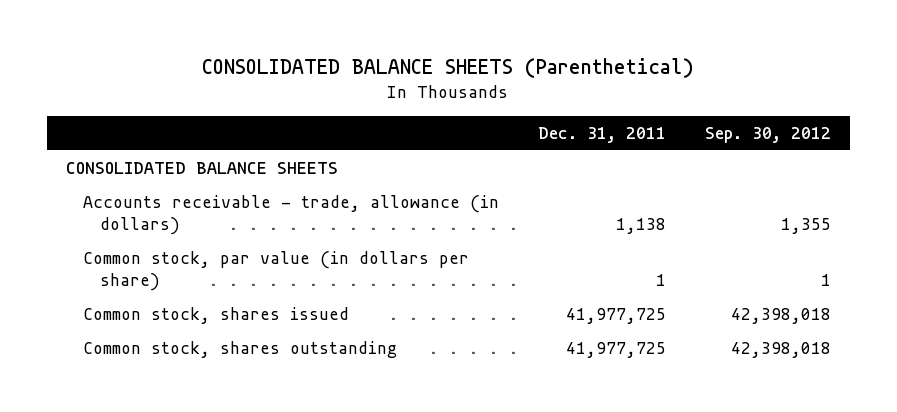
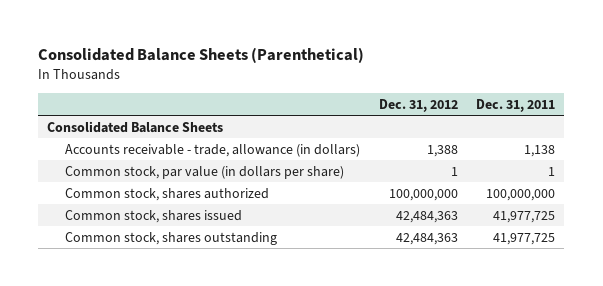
- CONSOLIDATED BALANCE SHEETS (Parenthetical)
+ Consolidated Balance Sheets (Parenthetical)
- | Dec. 31, 2011 | Sep. 30, 2012
+ | Dec. 31, 2012 | Dec. 31, 2011
- CONSOLIDATED BALANCE SHEETS
+ Consolidated Balance Sheets
+ Common stock, shares authorized | 100,000,000 | 100,000,000

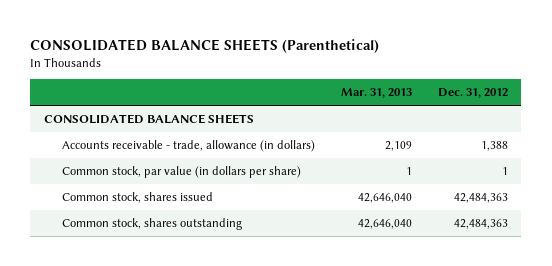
- Consolidated Balance Sheets (Parenthetical)
+ CONSOLIDATED BALANCE SHEETS (Parenthetical)
- | Dec. 31, 2012 | Dec. 31, 2011
+ | Mar. 31, 2013 | Dec. 31, 2012
- Consolidated Balance Sheets
+ CONSOLIDATED BALANCE SHEETS
- Common stock, shares authorized | 100,000,000 | 100,000,000

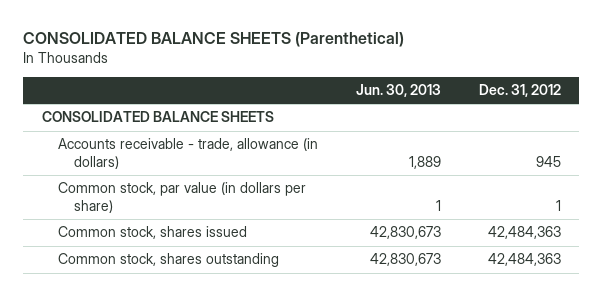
- | Mar. 31, 2013 | Dec. 31, 2012
+ | Jun. 30, 2013 | Dec. 31, 2012
- Accounts receivable - trade, allowance (in dollars) | 2,109 | 1,388
+ Accounts receivable - trade, allowance (in dollars) | 1,889 | 945

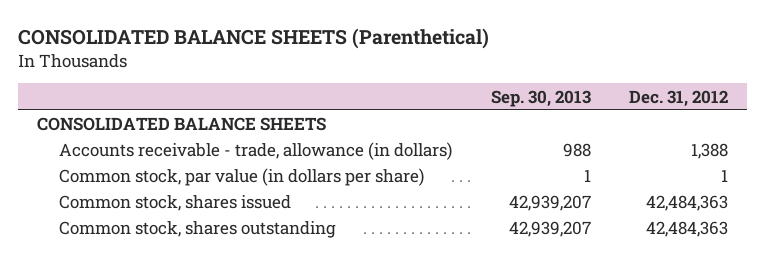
- | Jun. 30, 2013 | Dec. 31, 2012
+ | Sep. 30, 2013 | Dec. 31, 2012
- Accounts receivable - trade, allowance (in dollars) | 1,889 | 945
+ Accounts receivable - trade, allowance (in dollars) | 988 | 1,388

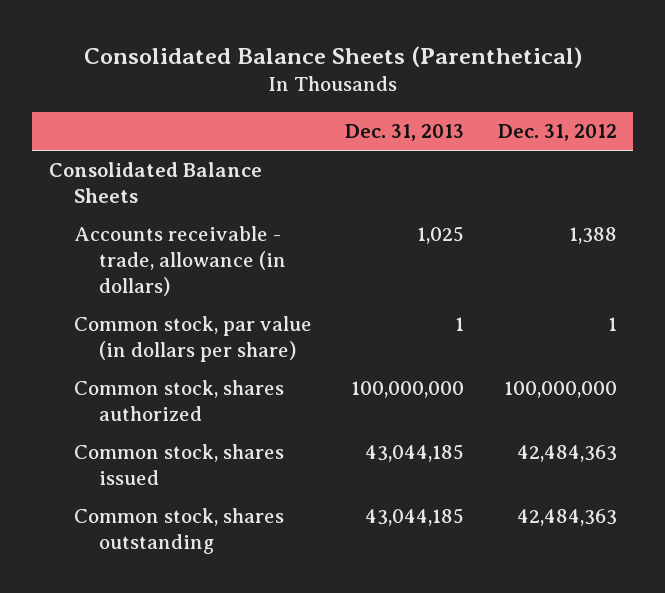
- CONSOLIDATED BALANCE SHEETS (Parenthetical)
+ Consolidated Balance Sheets (Parenthetical)
- | Sep. 30, 2013 | Dec. 31, 2012
+ | Dec. 31, 2013 | Dec. 31, 2012
- CONSOLIDATED BALANCE SHEETS
+ Consolidated Balance Sheets
+ Common stock, shares authorized | 100,000,000 | 100,000,000

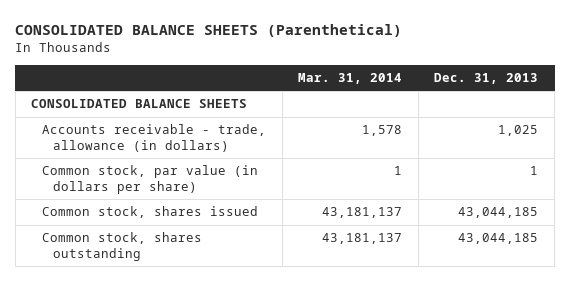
- Consolidated Balance Sheets (Parenthetical)
+ CONSOLIDATED BALANCE SHEETS (Parenthetical)
- | Dec. 31, 2013 | Dec. 31, 2012
+ | Mar. 31, 2014 | Dec. 31, 2013
- Consolidated Balance Sheets
+ CONSOLIDATED BALANCE SHEETS
- Common stock, shares authorized | 100,000,000 | 100,000,000

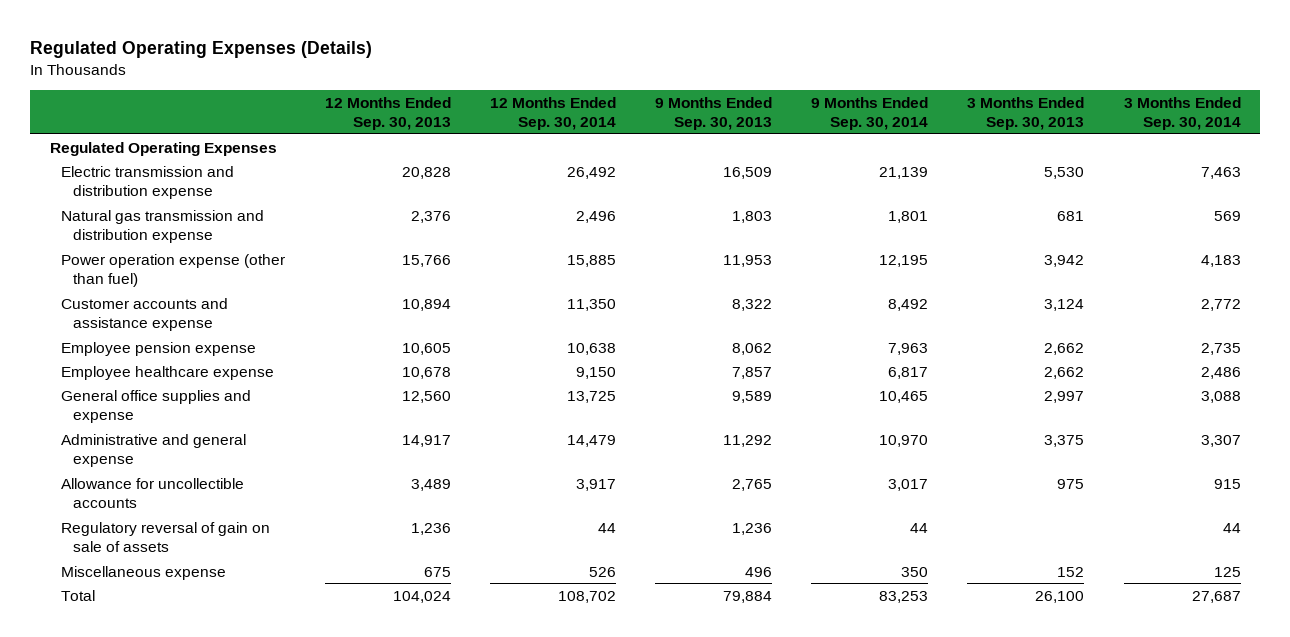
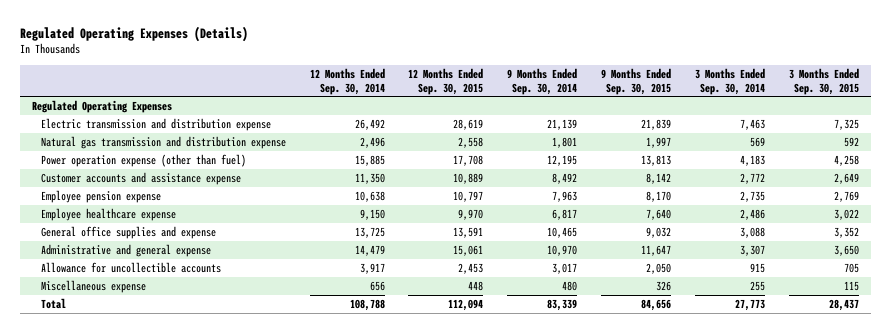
- | 12 Months Ended Sep. 30, 2013 | 12 Months Ended Sep. 30, 2014 | 9 Months Ended Sep. 30, 2013 | 9 Months Ended Sep. 30, 2014 | 3 Months Ended Sep. 30, 2013 | 3 Months Ended Sep. 30, 2014
+ | 12 Months Ended Sep. 30, 2014 | 12 Months Ended Sep. 30, 2015 | 9 Months Ended Sep. 30, 2014 | 9 Months Ended Sep. 30, 2015 | 3 Months Ended Sep. 30, 2014 | 3 Months Ended Sep. 30, 2015
- Regulatory reversal of gain on sale of assets | 1,236 | 44 | 1,236 | 44 | | 44
- Miscellaneous expense | 675 | 526 | 496 | 350 | 152 | 125
- Total | 104,024 | 108,702 | 79,884 | 83,253 | 26,100 | 27,687
+ Miscellaneous expense | 656 | 448 | 480 | 326 | 255 | 115
+ Total | 108,788 | 112,094 | 83,339 | 84,656 | 27,773 | 28,437

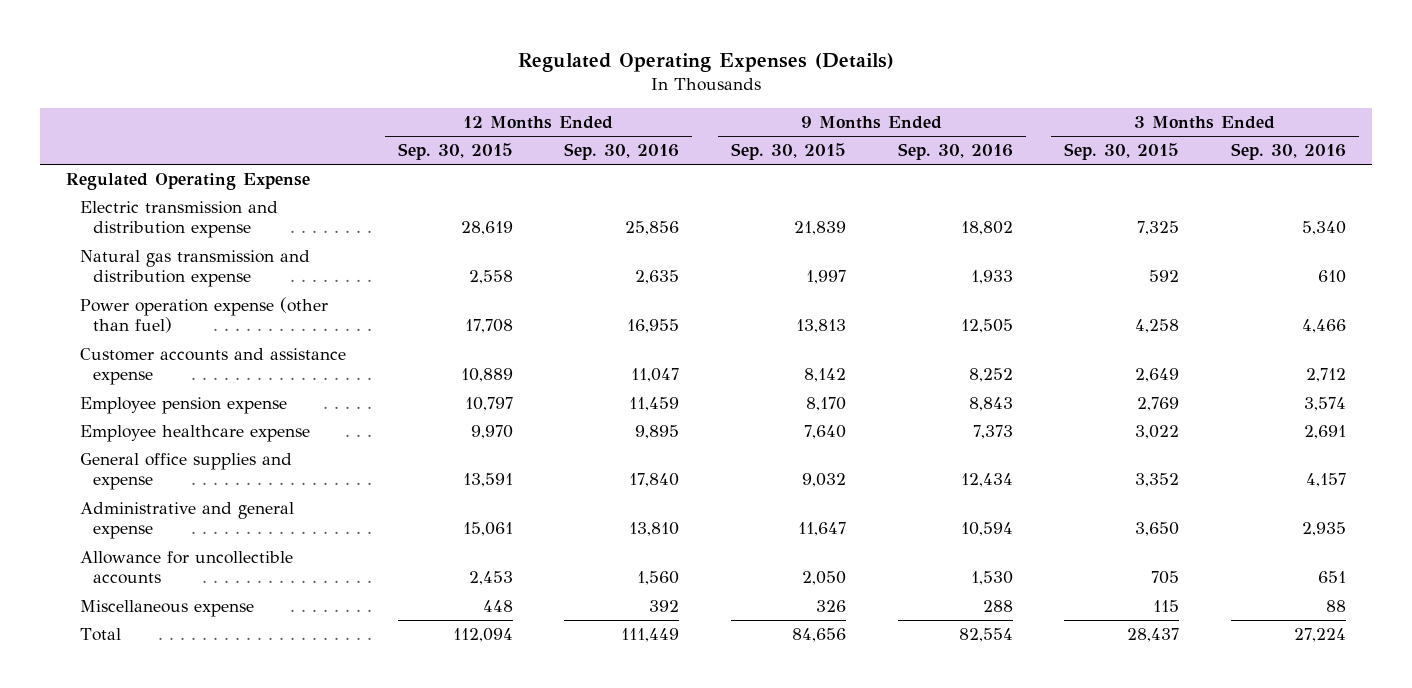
- | 12 Months Ended Sep. 30, 2014 | 12 Months Ended Sep. 30, 2015 | 9 Months Ended Sep. 30, 2014 | 9 Months Ended Sep. 30, 2015 | 3 Months Ended Sep. 30, 2014 | 3 Months Ended Sep. 30, 2015
+ | 12 Months Ended Sep. 30, 2015 | 12 Months Ended Sep. 30, 2016 | 9 Months Ended Sep. 30, 2015 | 9 Months Ended Sep. 30, 2016 | 3 Months Ended Sep. 30, 2015 | 3 Months Ended Sep. 30, 2016
- Regulated Operating Expenses
+ Regulated Operating Expense

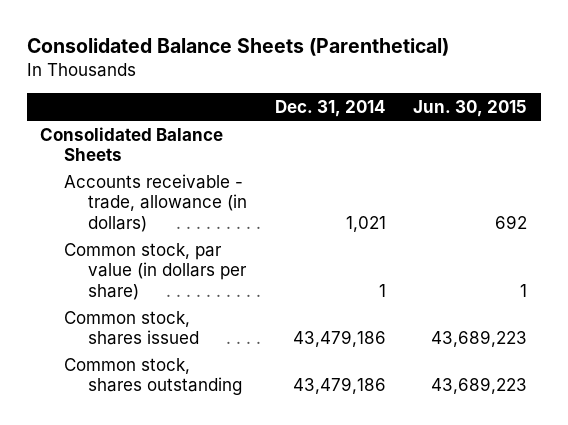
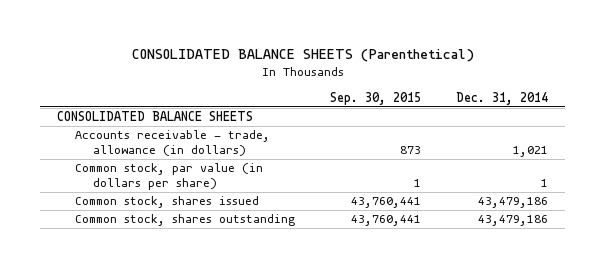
- Consolidated Balance Sheets (Parenthetical)
+ CONSOLIDATED BALANCE SHEETS (Parenthetical)
- | Dec. 31, 2014 | Jun. 30, 2015
+ | Sep. 30, 2015 | Dec. 31, 2014
- Consolidated Balance Sheets
+ CONSOLIDATED BALANCE SHEETS

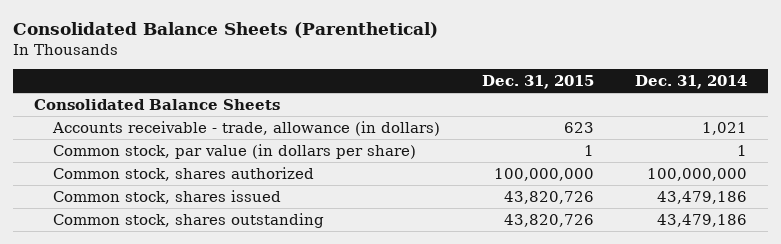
- CONSOLIDATED BALANCE SHEETS (Parenthetical)
+ Consolidated Balance Sheets (Parenthetical)
- | Sep. 30, 2015 | Dec. 31, 2014
+ | Dec. 31, 2015 | Dec. 31, 2014
- CONSOLIDATED BALANCE SHEETS
+ Consolidated Balance Sheets
+ Common stock, shares authorized | 100,000,000 | 100,000,000

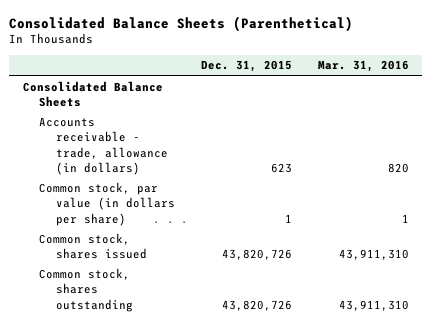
- | Dec. 31, 2015 | Dec. 31, 2014
+ | Dec. 31, 2015 | Mar. 31, 2016
- Common stock, shares authorized | 100,000,000 | 100,000,000

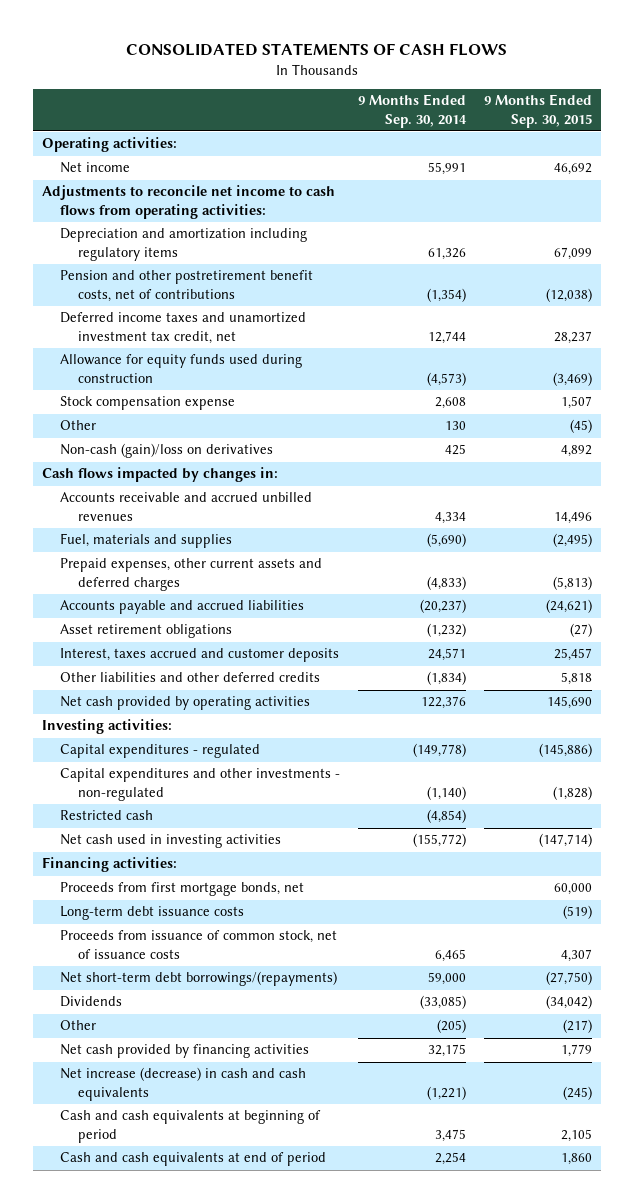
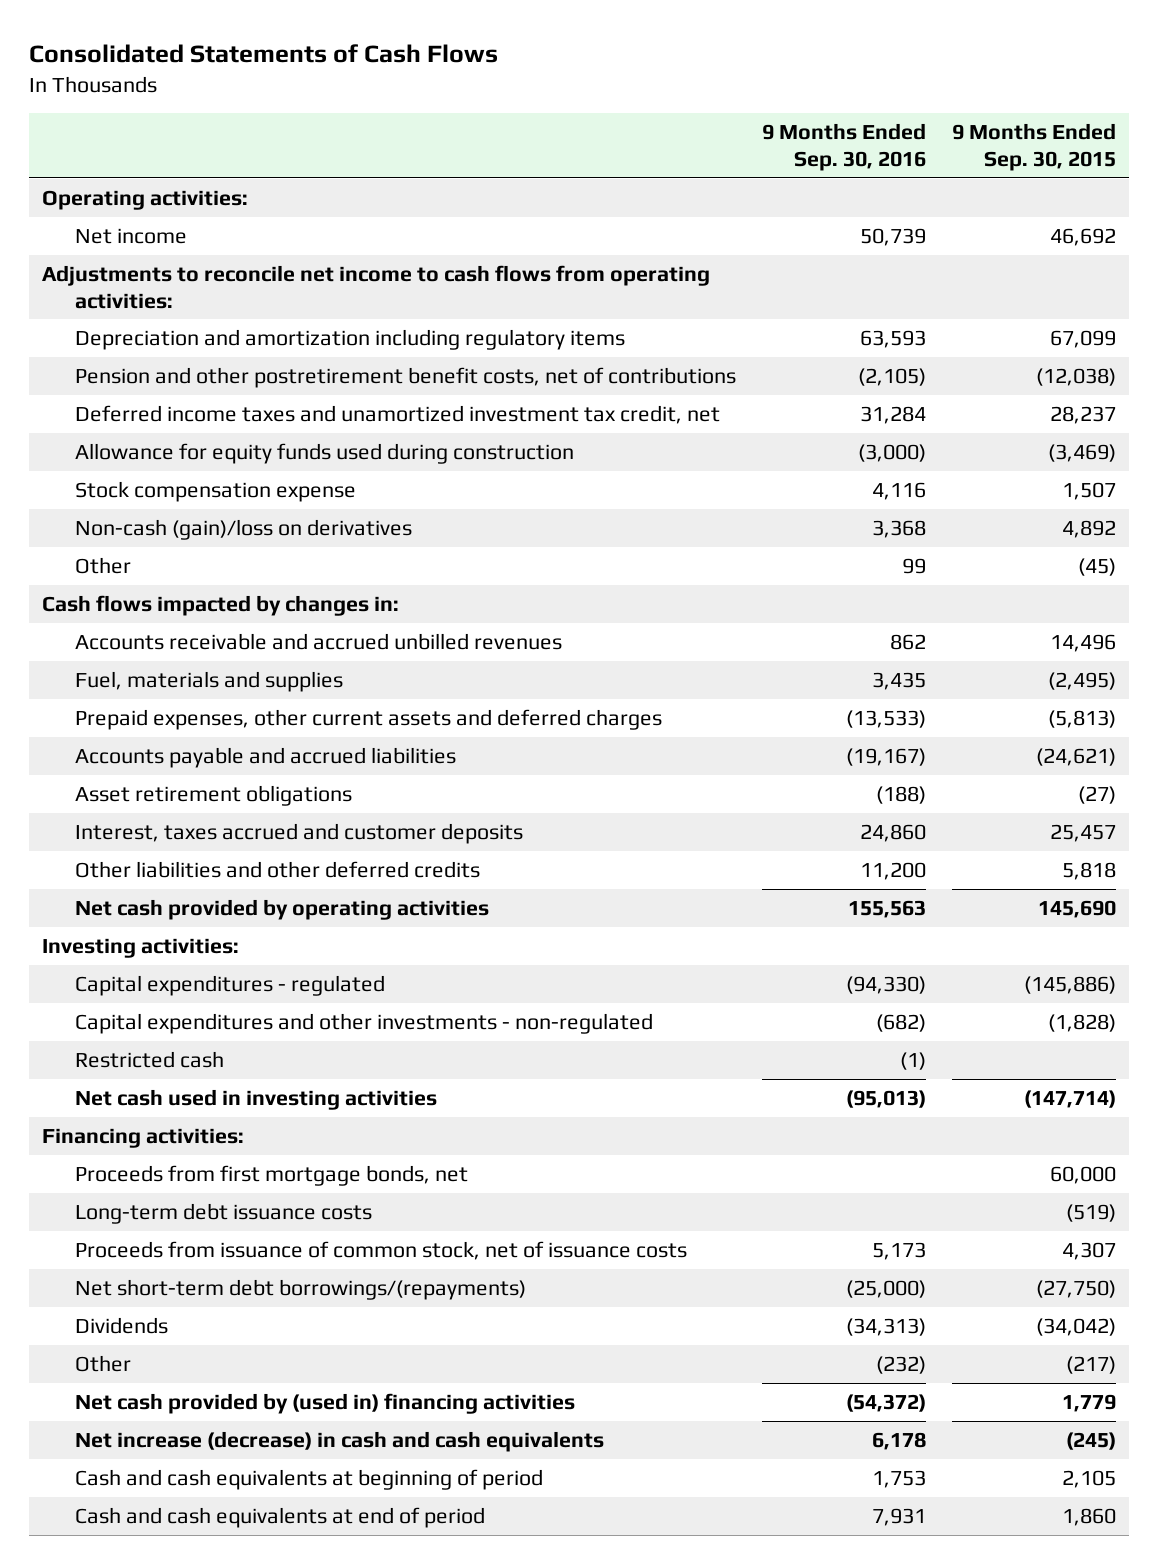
- CONSOLIDATED STATEMENTS OF CASH FLOWS
+ Consolidated Statements of Cash Flows
- | 9 Months Ended Sep. 30, 2014 | 9 Months Ended Sep. 30, 2015
+ | 9 Months Ended Sep. 30, 2016 | 9 Months Ended Sep. 30, 2015
moved down: Other | 99 | (45)
- Net cash provided by financing activities | 32,175 | 1,779
+ Net cash provided by (used in) financing activities | (54,372) | 1,779

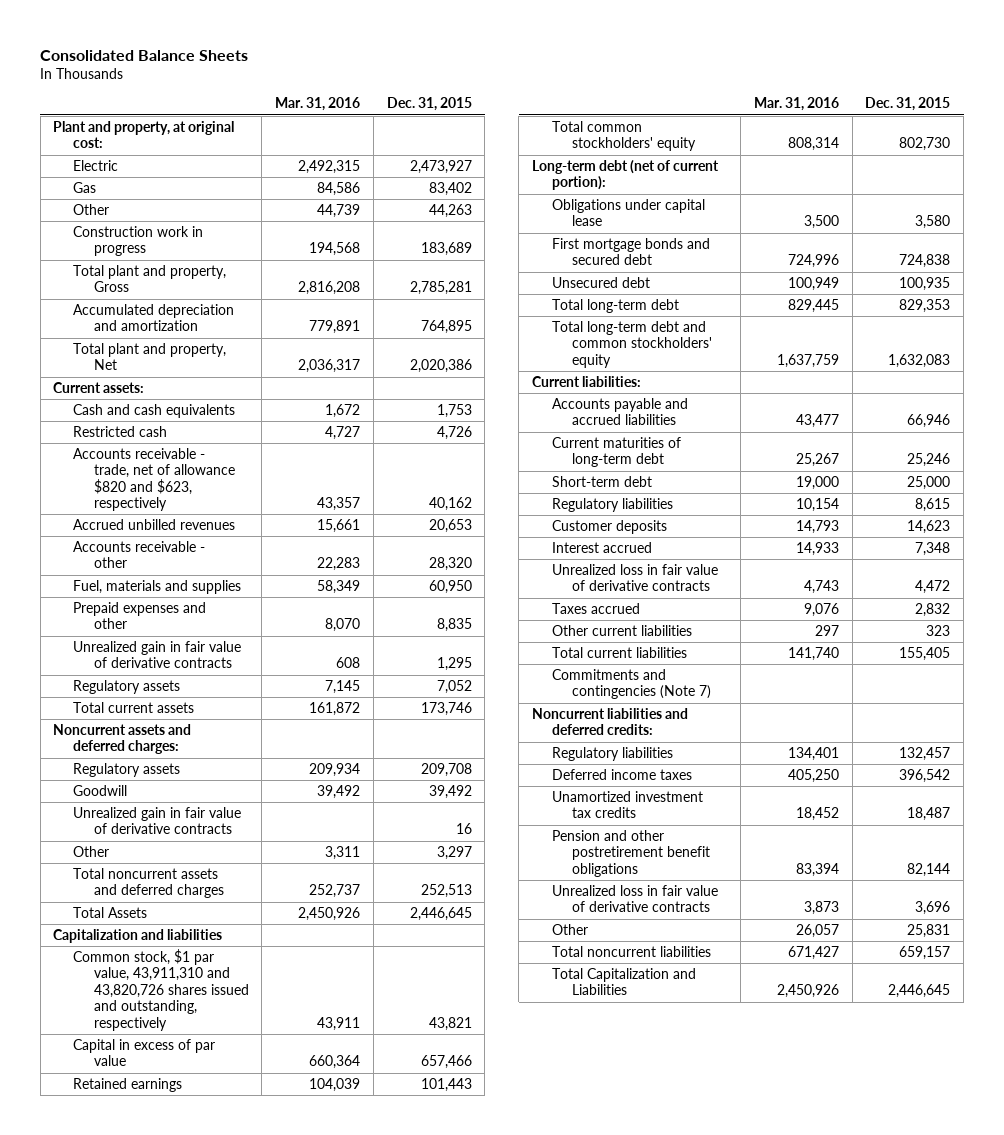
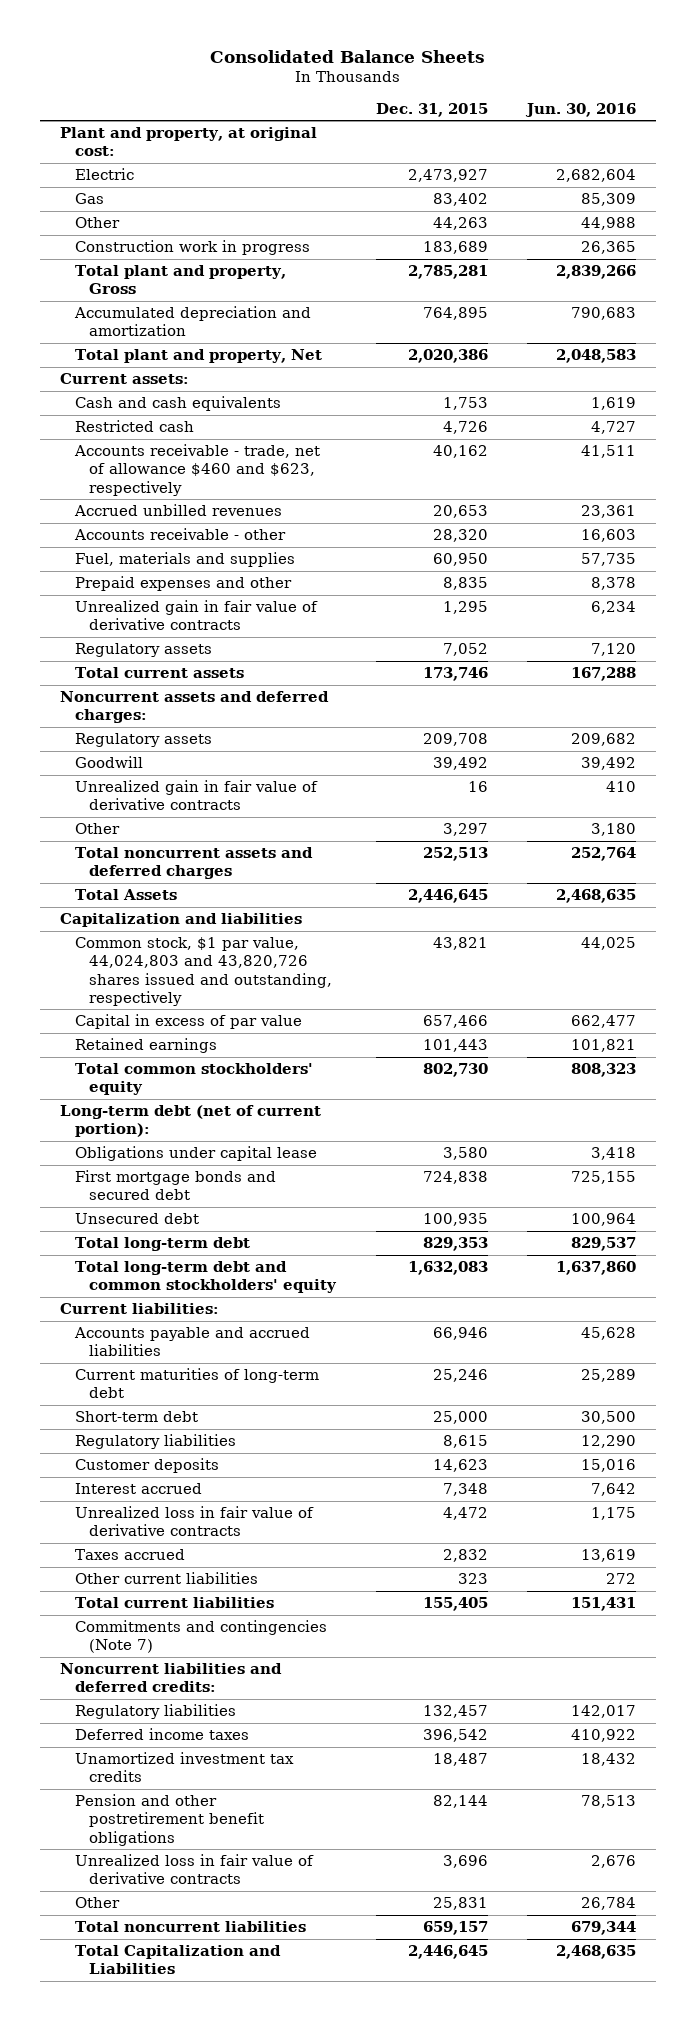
- | Mar. 31, 2016 | Dec. 31, 2015
+ | Dec. 31, 2015 | Jun. 30, 2016
- Accounts receivable - trade, net of allowance $820 and $623, respectively | 43,357 | 40,162
+ Accounts receivable - trade, net of allowance $460 and $623, respectively | 40,162 | 41,511
- Common stock, $1 par value, 43,911,310 and 43,820,726 shares issued and outstanding, respectively | 43,911 | 43,821
+ Common stock, $1 par value, 44,024,803 and 43,820,726 shares issued and outstanding, respectively | 43,821 | 44,025

